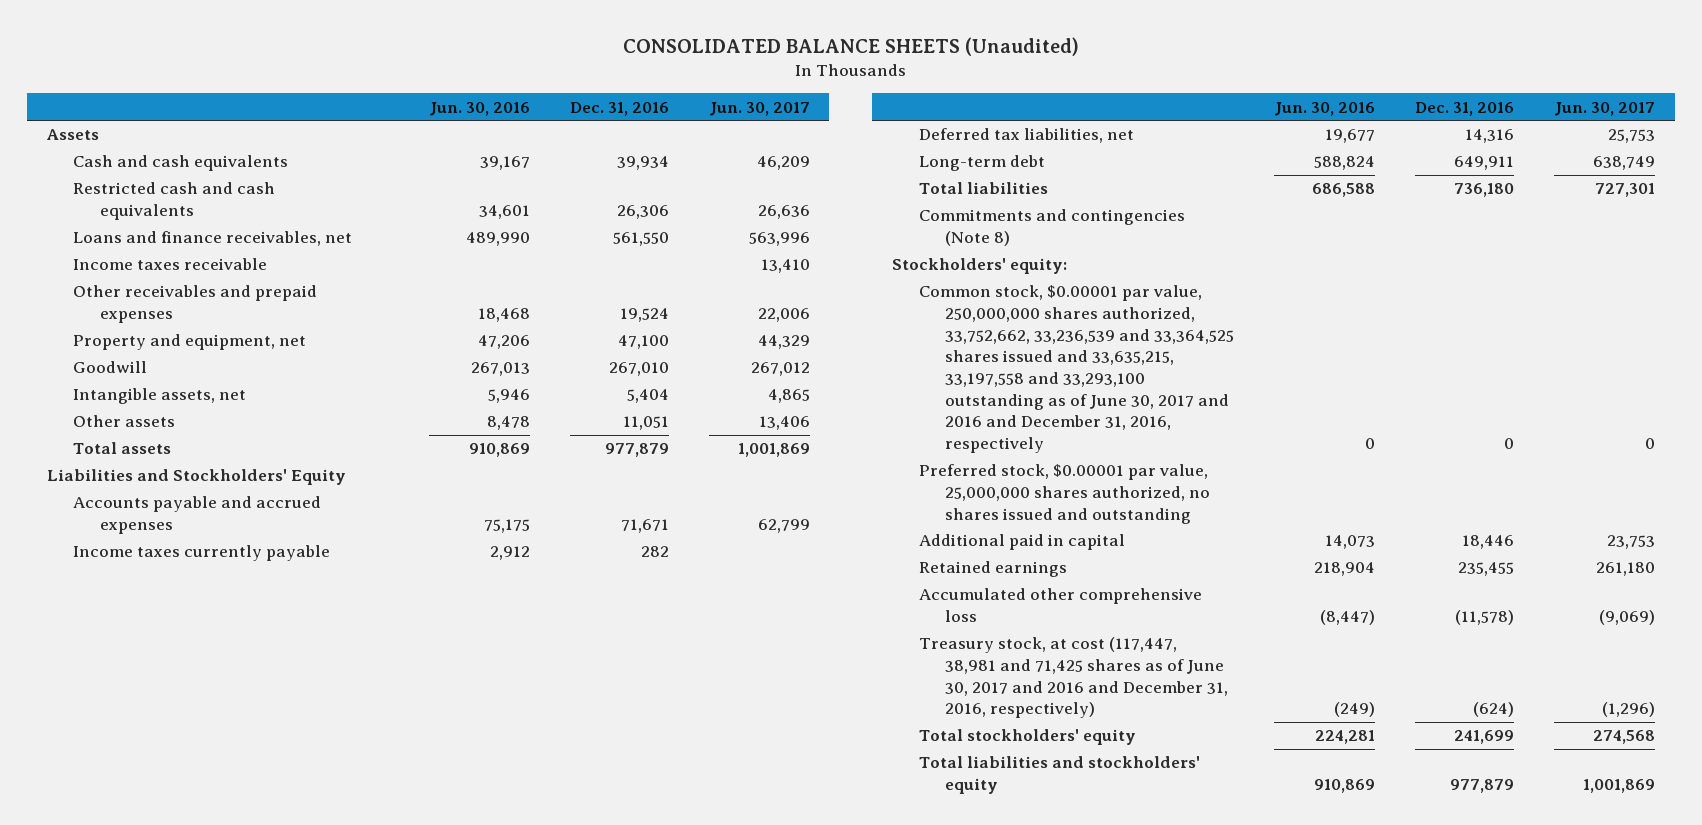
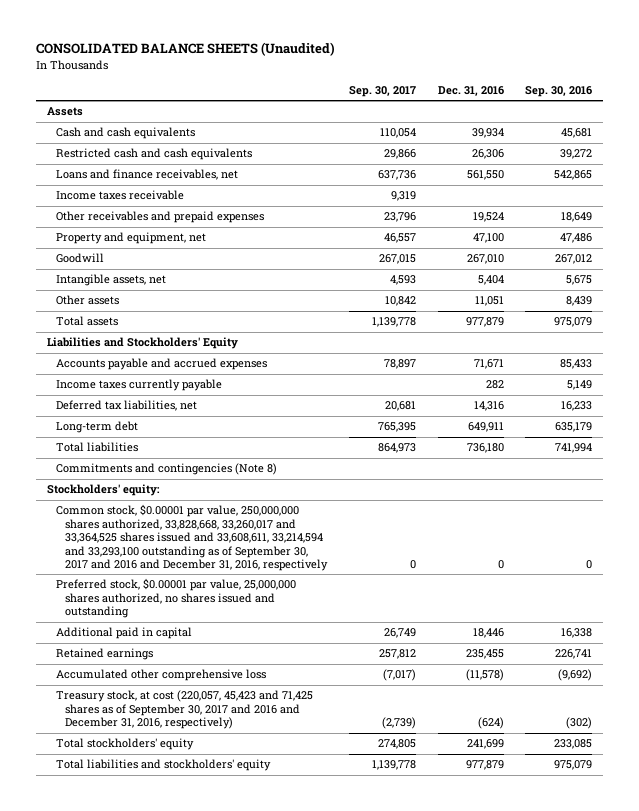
- | Jun. 30, 2016 | Dec. 31, 2016 | Jun. 30, 2017
+ | Sep. 30, 2017 | Dec. 31, 2016 | Sep. 30, 2016
- Common stock, $0.00001 par value, 250,000,000 shares authorized, 33,752,662, 33,236,539 and 33,364,525 shares issued and 33,635,215, 33,197,558 and 33,293,100 outstanding as of June 30, 2017 and 2016 and December 31, 2016, respectively | 0 | 0 | 0
+ Common stock, $0.00001 par value, 250,000,000 shares authorized, 33,828,668, 33,260,017 and 33,364,525 shares issued and 33,608,611, 33,214,594 and 33,293,100 outstanding as of September 30, 2017 and 2016 and December 31, 2016, respectively | 0 | 0 | 0
- Treasury stock, at cost (117,447, 38,981 and 71,425 shares as of June 30, 2017 and 2016 and December 31, 2016, respectively) | (249) | (624) | (1,296)
+ Treasury stock, at cost (220,057, 45,423 and 71,425 shares as of September 30, 2017 and 2016 and December 31, 2016, respectively) | (2,739) | (624) | (302)

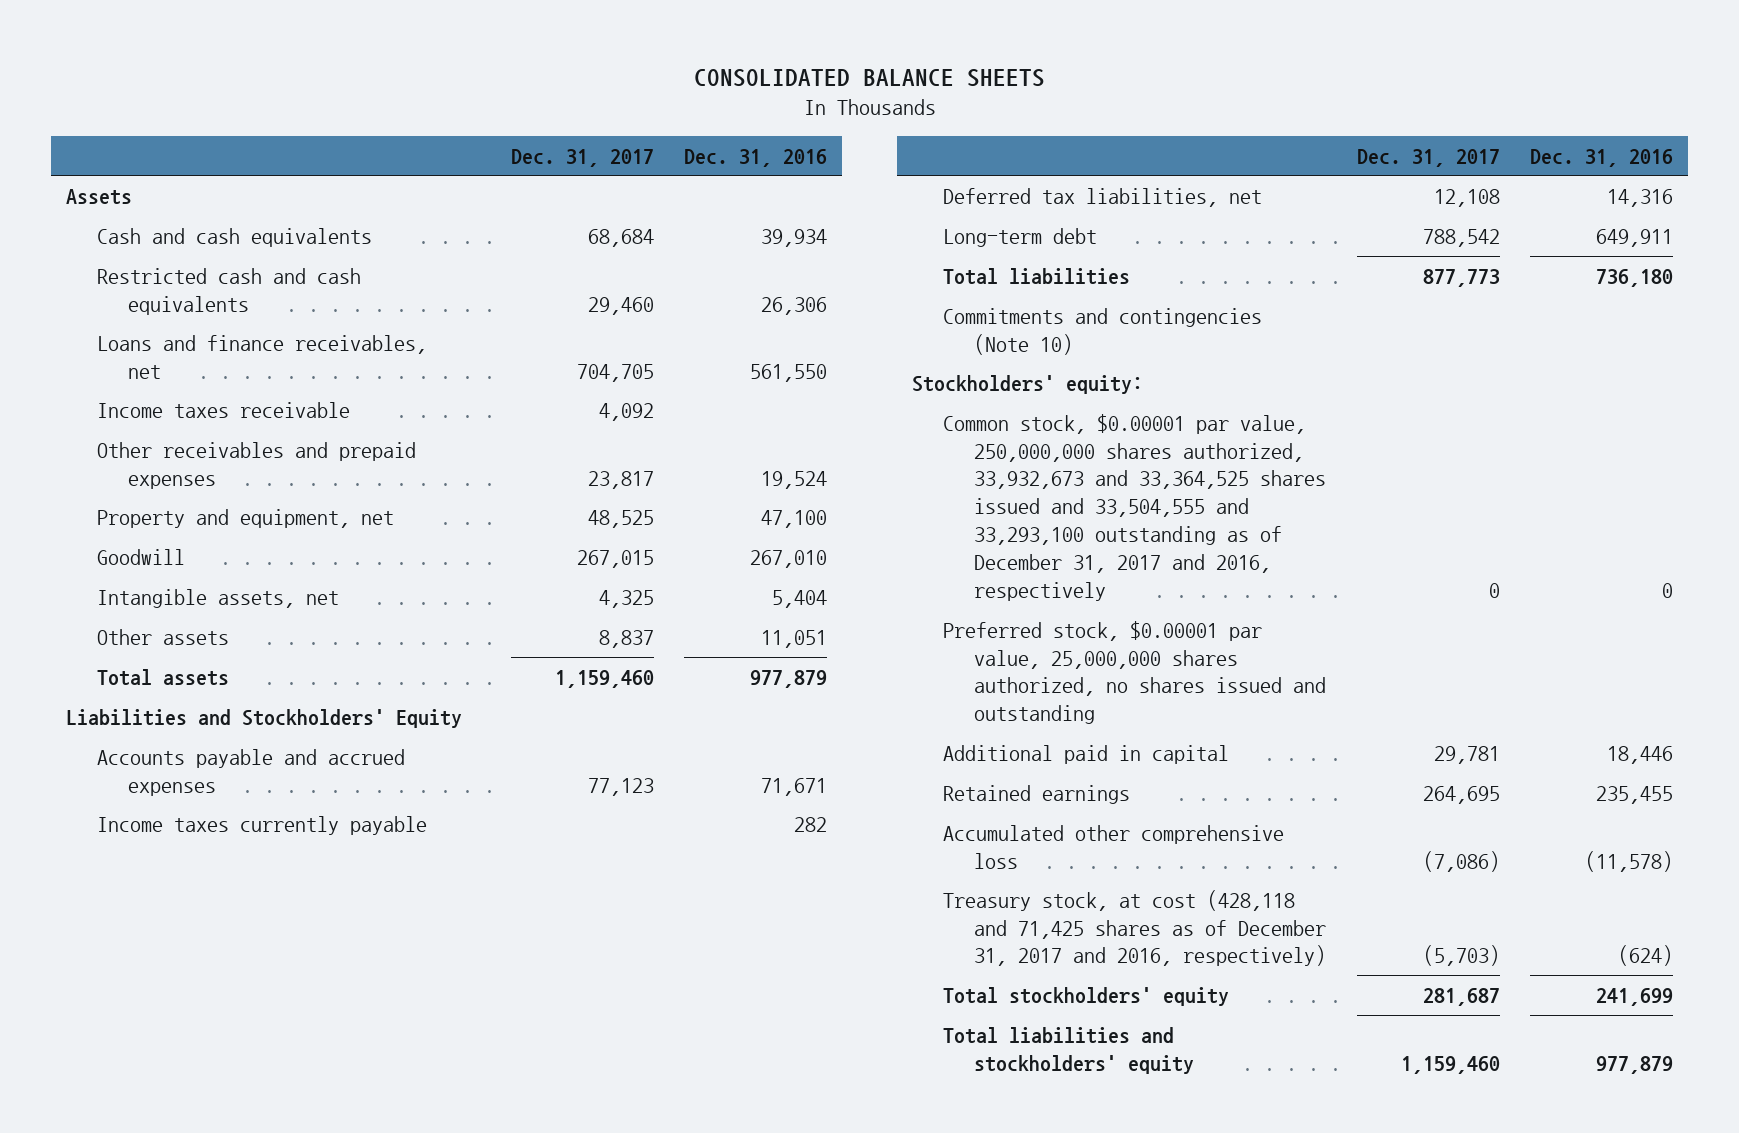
- CONSOLIDATED BALANCE SHEETS (Unaudited)
+ CONSOLIDATED BALANCE SHEETS
- | Sep. 30, 2017 | Dec. 31, 2016 | Sep. 30, 2016
+ | Dec. 31, 2017 | Dec. 31, 2016
- Commitments and contingencies (Note 8)
+ Commitments and contingencies (Note 10)
- Common stock, $0.00001 par value, 250,000,000 shares authorized, 33,828,668, 33,260,017 and 33,364,525 shares issued and 33,608,611, 33,214,594 and 33,293,100 outstanding as of September 30, 2017 and 2016 and December 31, 2016, respectively | 0 | 0 | 0
+ Common stock, $0.00001 par value, 250,000,000 shares authorized, 33,932,673 and 33,364,525 shares issued and 33,504,555 and 33,293,100 outstanding as of December 31, 2017 and 2016, respectively | 0 | 0
- Treasury stock, at cost (220,057, 45,423 and 71,425 shares as of September 30, 2017 and 2016 and December 31, 2016, respectively) | (2,739) | (624) | (302)
+ Treasury stock, at cost (428,118 and 71,425 shares as of December 31, 2017 and 2016, respectively) | (5,703) | (624)

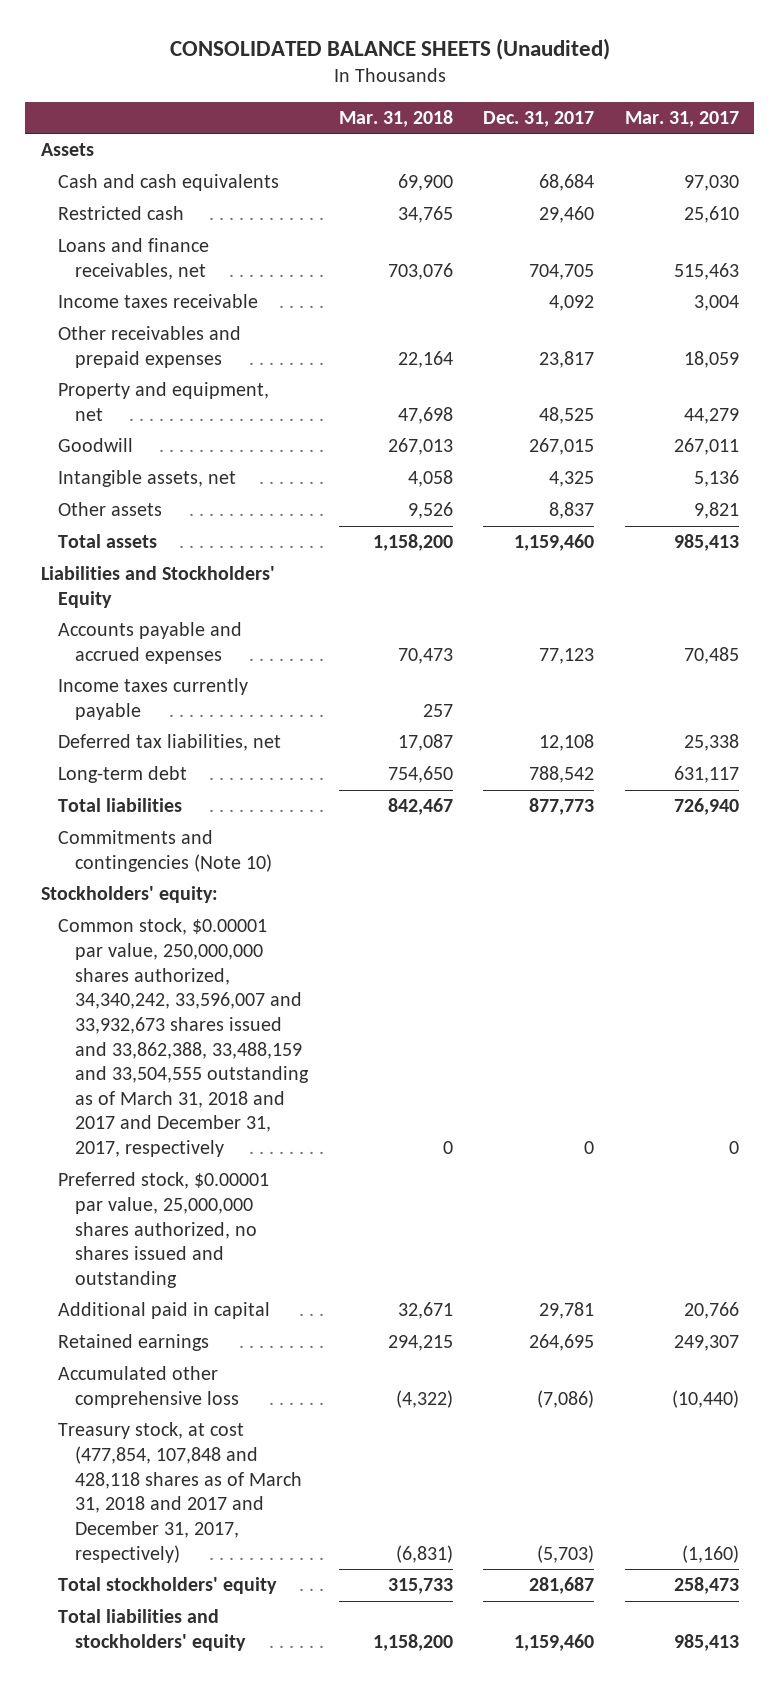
- CONSOLIDATED BALANCE SHEETS
+ CONSOLIDATED BALANCE SHEETS (Unaudited)
- | Dec. 31, 2017 | Dec. 31, 2016
+ | Mar. 31, 2018 | Dec. 31, 2017 | Mar. 31, 2017
- Restricted cash and cash equivalents | 29,460 | 26,306
+ Restricted cash | 34,765 | 29,460 | 25,610
- Common stock, $0.00001 par value, 250,000,000 shares authorized, 33,932,673 and 33,364,525 shares issued and 33,504,555 and 33,293,100 outstanding as of December 31, 2017 and 2016, respectively | 0 | 0
+ Common stock, $0.00001 par value, 250,000,000 shares authorized, 34,340,242, 33,596,007 and 33,932,673 shares issued and 33,862,388, 33,488,159 and 33,504,555 outstanding as of March 31, 2018 and 2017 and December 31, 2017, respectively | 0 | 0 | 0
- Treasury stock, at cost (428,118 and 71,425 shares as of December 31, 2017 and 2016, respectively) | (5,703) | (624)
+ Treasury stock, at cost (477,854, 107,848 and 428,118 shares as of March 31, 2018 and 2017 and December 31, 2017, respectively) | (6,831) | (5,703) | (1,160)

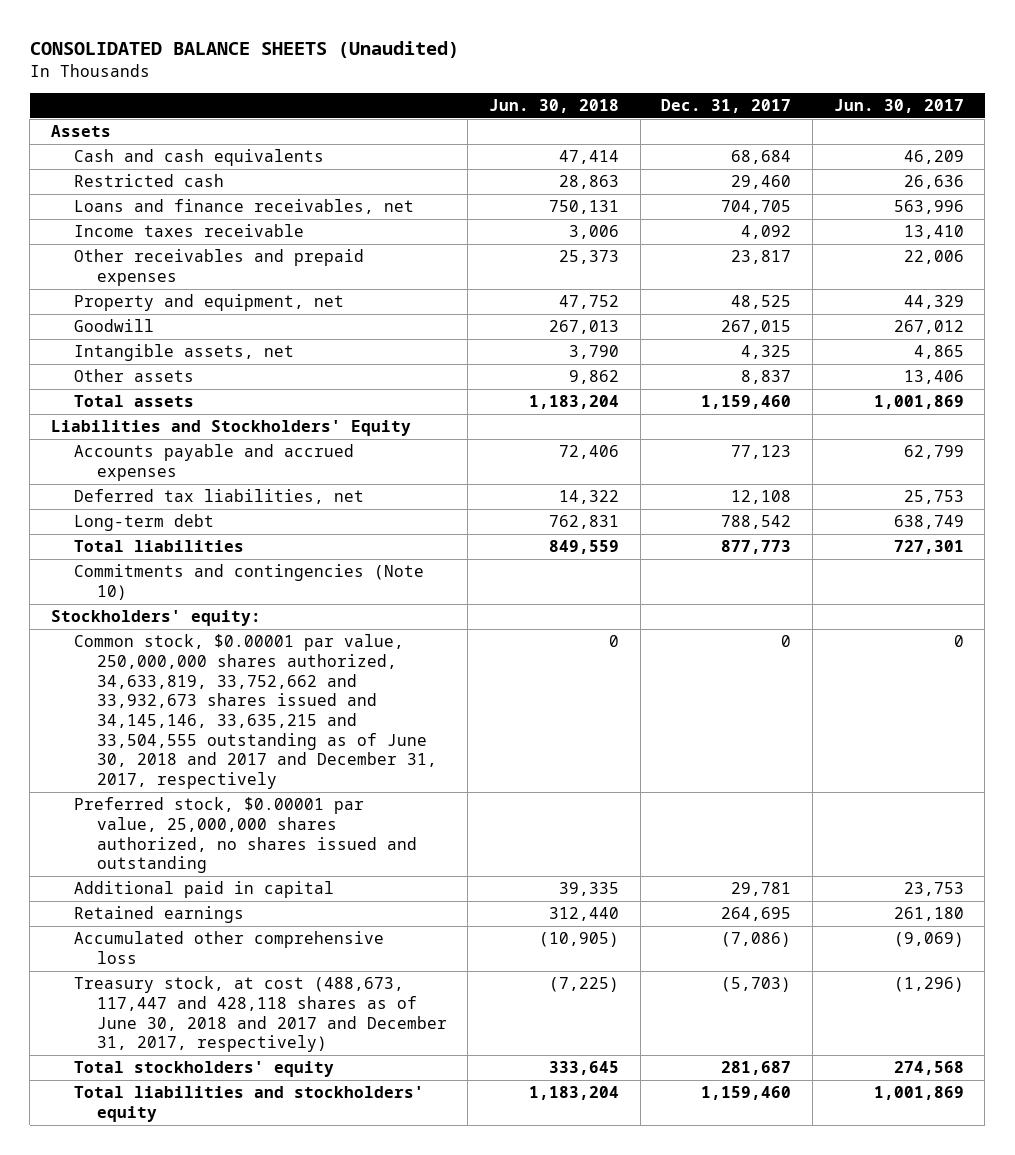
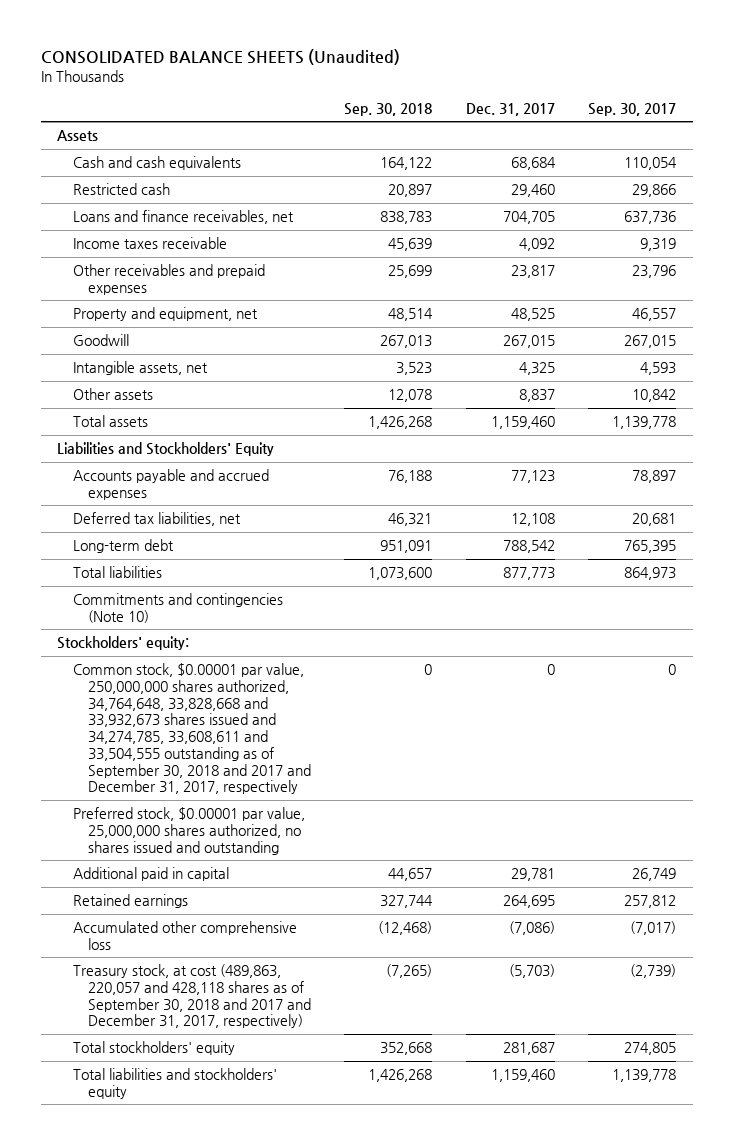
- | Jun. 30, 2018 | Dec. 31, 2017 | Jun. 30, 2017
+ | Sep. 30, 2018 | Dec. 31, 2017 | Sep. 30, 2017
- Common stock, $0.00001 par value, 250,000,000 shares authorized, 34,633,819, 33,752,662 and 33,932,673 shares issued and 34,145,146, 33,635,215 and 33,504,555 outstanding as of June 30, 2018 and 2017 and December 31, 2017, respectively | 0 | 0 | 0
+ Common stock, $0.00001 par value, 250,000,000 shares authorized, 34,764,648, 33,828,668 and 33,932,673 shares issued and 34,274,785, 33,608,611 and 33,504,555 outstanding as of September 30, 2018 and 2017 and December 31, 2017, respectively | 0 | 0 | 0
- Treasury stock, at cost (488,673, 117,447 and 428,118 shares as of June 30, 2018 and 2017 and December 31, 2017, respectively) | (7,225) | (5,703) | (1,296)
+ Treasury stock, at cost (489,863, 220,057 and 428,118 shares as of September 30, 2018 and 2017 and December 31, 2017, respectively) | (7,265) | (5,703) | (2,739)

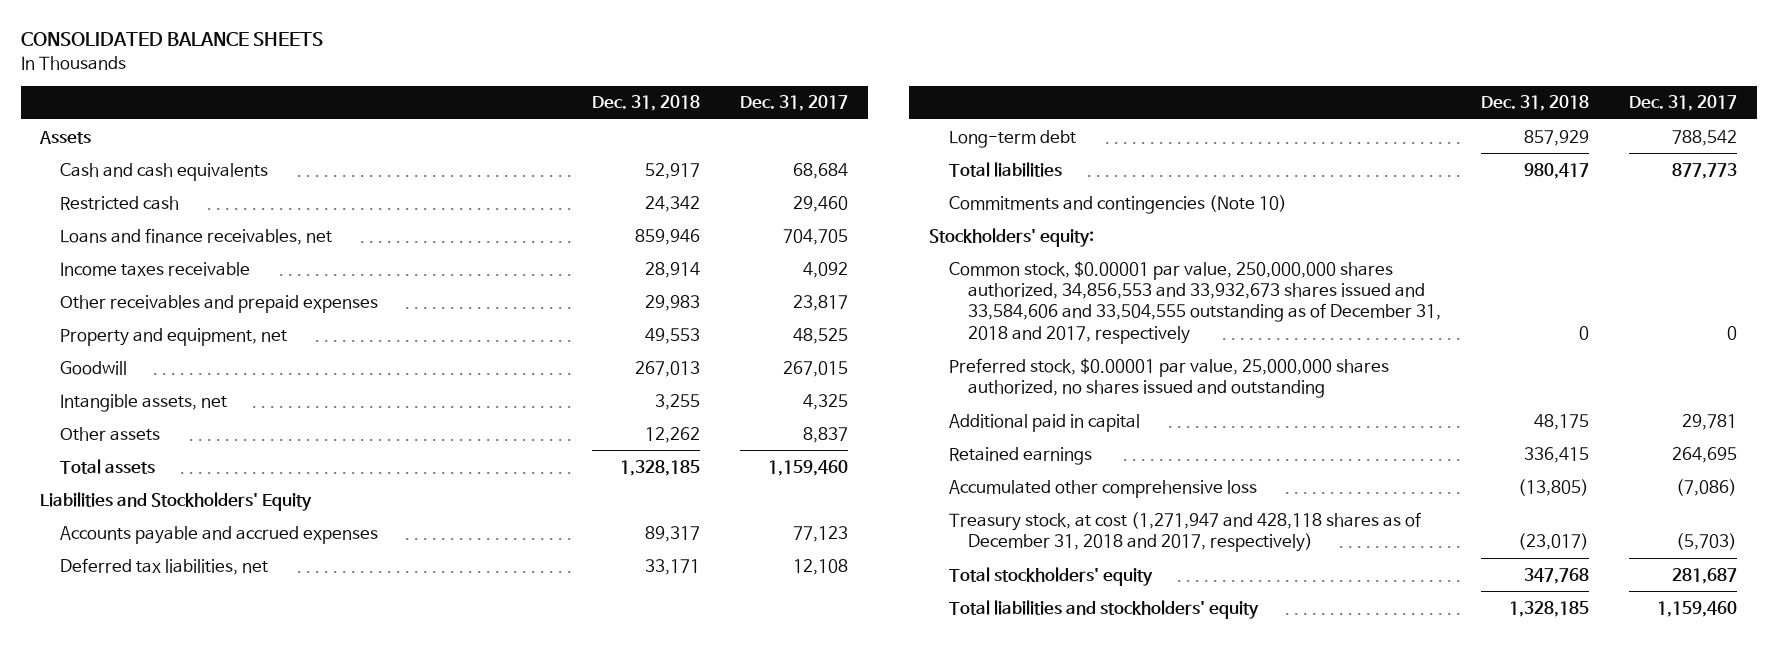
- CONSOLIDATED BALANCE SHEETS (Unaudited)
+ CONSOLIDATED BALANCE SHEETS
- | Sep. 30, 2018 | Dec. 31, 2017 | Sep. 30, 2017
+ | Dec. 31, 2018 | Dec. 31, 2017
- Common stock, $0.00001 par value, 250,000,000 shares authorized, 34,764,648, 33,828,668 and 33,932,673 shares issued and 34,274,785, 33,608,611 and 33,504,555 outstanding as of September 30, 2018 and 2017 and December 31, 2017, respectively | 0 | 0 | 0
+ Common stock, $0.00001 par value, 250,000,000 shares authorized, 34,856,553 and 33,932,673 shares issued and 33,584,606 and 33,504,555 outstanding as of December 31, 2018 and 2017, respectively | 0 | 0
- Treasury stock, at cost (489,863, 220,057 and 428,118 shares as of September 30, 2018 and 2017 and December 31, 2017, respectively) | (7,265) | (5,703) | (2,739)
+ Treasury stock, at cost (1,271,947 and 428,118 shares as of December 31, 2018 and 2017, respectively) | (23,017) | (5,703)

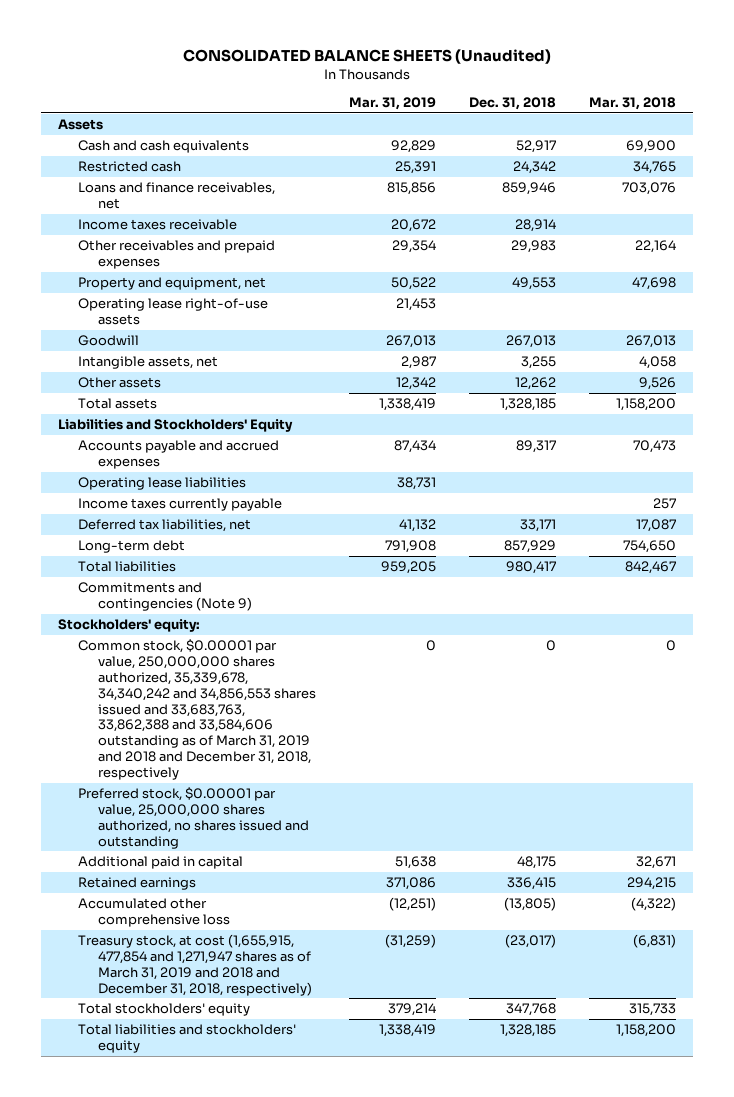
- CONSOLIDATED BALANCE SHEETS
+ CONSOLIDATED BALANCE SHEETS (Unaudited)
- | Dec. 31, 2018 | Dec. 31, 2017
+ | Mar. 31, 2019 | Dec. 31, 2018 | Mar. 31, 2018
+ Operating lease right-of-use assets | 21,453 | |
+ Operating lease liabilities | 38,731 | |
+ Income taxes currently payable | | | 257
- Commitments and contingencies (Note 10)
+ Commitments and contingencies (Note 9)
- Common stock, $0.00001 par value, 250,000,000 shares authorized, 34,856,553 and 33,932,673 shares issued and 33,584,606 and 33,504,555 outstanding as of December 31, 2018 and 2017, respectively | 0 | 0
+ Common stock, $0.00001 par value, 250,000,000 shares authorized, 35,339,678, 34,340,242 and 34,856,553 shares issued and 33,683,763, 33,862,388 and 33,584,606 outstanding as of March 31, 2019 and 2018 and December 31, 2018, respectively | 0 | 0 | 0
- Treasury stock, at cost (1,271,947 and 428,118 shares as of December 31, 2018 and 2017, respectively) | (23,017) | (5,703)
+ Treasury stock, at cost (1,655,915, 477,854 and 1,271,947 shares as of March 31, 2019 and 2018 and December 31, 2018, respectively) | (31,259) | (23,017) | (6,831)

